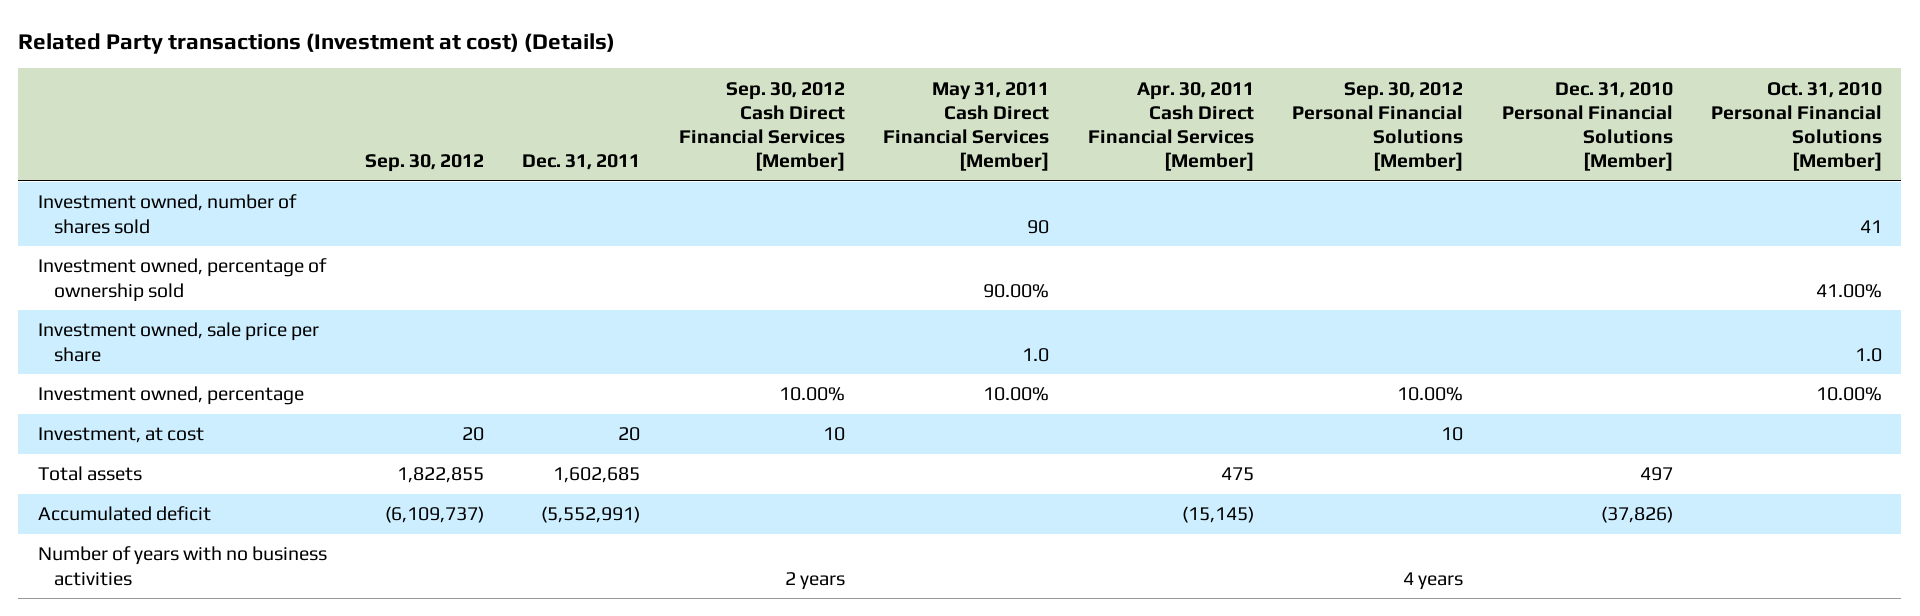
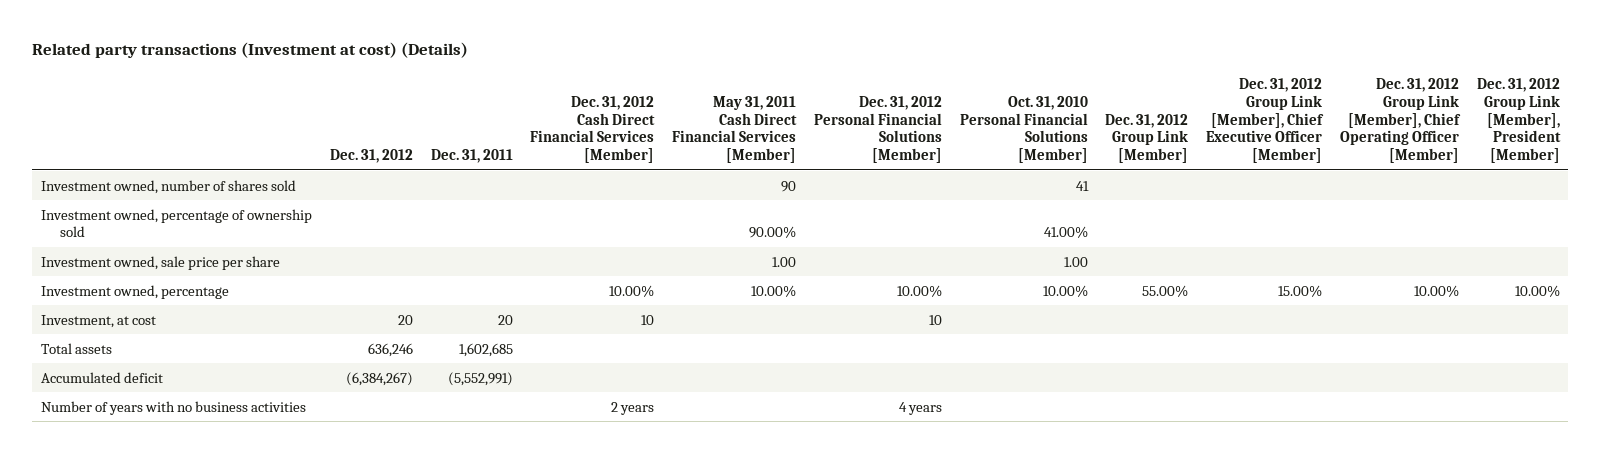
- Related Party transactions (Investment at cost) (Details)
+ Related party transactions (Investment at cost) (Details)
- | Sep. 30, 2012 | Dec. 31, 2011 | Sep. 30, 2012 Cash Direct Financial Services [Member] | May 31, 2011 Cash Direct Financial Services [Member] | Apr. 30, 2011 Cash Direct Financial Services [Member] | Sep. 30, 2012 Personal Financial Solutions [Member] | Dec. 31, 2010 Personal Financial Solutions [Member] | Oct. 31, 2010 Personal Financial Solutions [Member]
+ | Dec. 31, 2012 | Dec. 31, 2011 | Dec. 31, 2012 Cash Direct Financial Services [Member] | May 31, 2011 Cash Direct Financial Services [Member] | Dec. 31, 2012 Personal Financial Solutions [Member] | Oct. 31, 2010 Personal Financial Solutions [Member] | Dec. 31, 2012 Group Link [Member] | Dec. 31, 2012 Group Link [Member], Chief Executive Officer [Member] | Dec. 31, 2012 Group Link [Member], Chief Operating Officer [Member] | Dec. 31, 2012 Group Link [Member], President [Member]
- Investment owned, sale price per share | | | | 1.0 | | | | 1.0
+ Investment owned, sale price per share | | | | 1.00 | | 1.00 | | | |

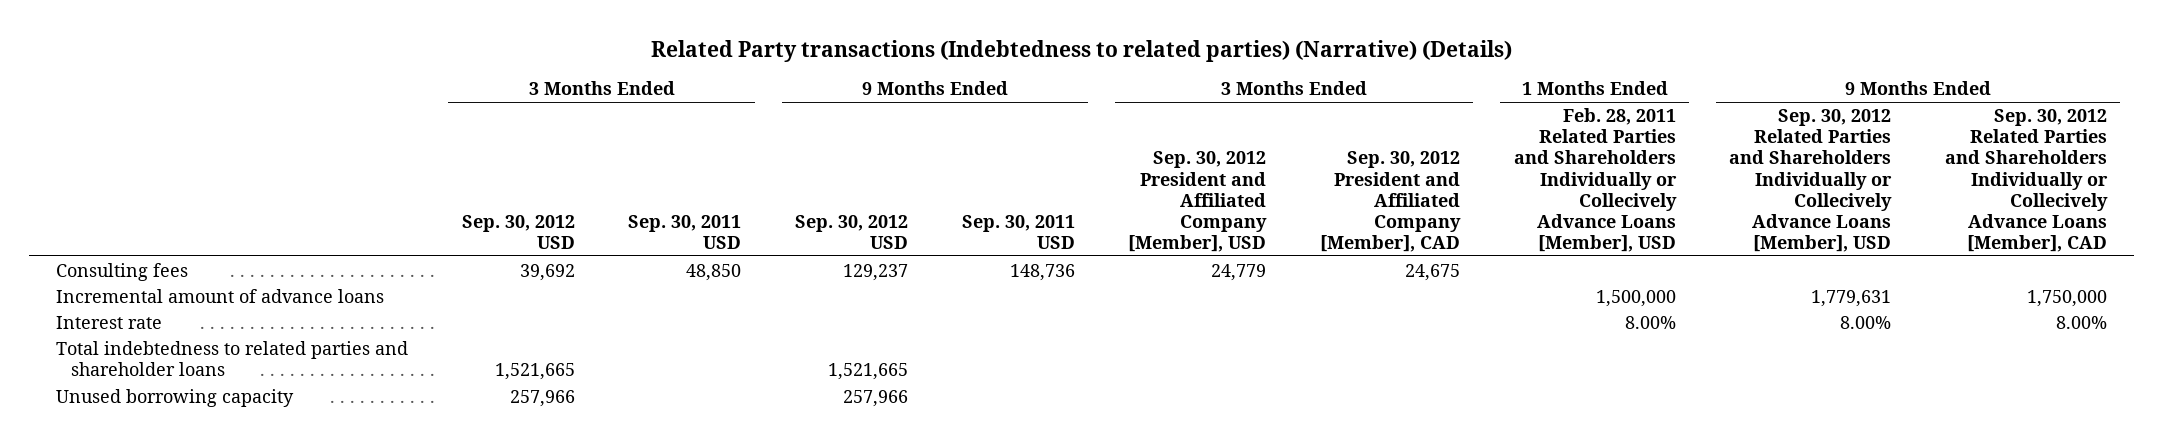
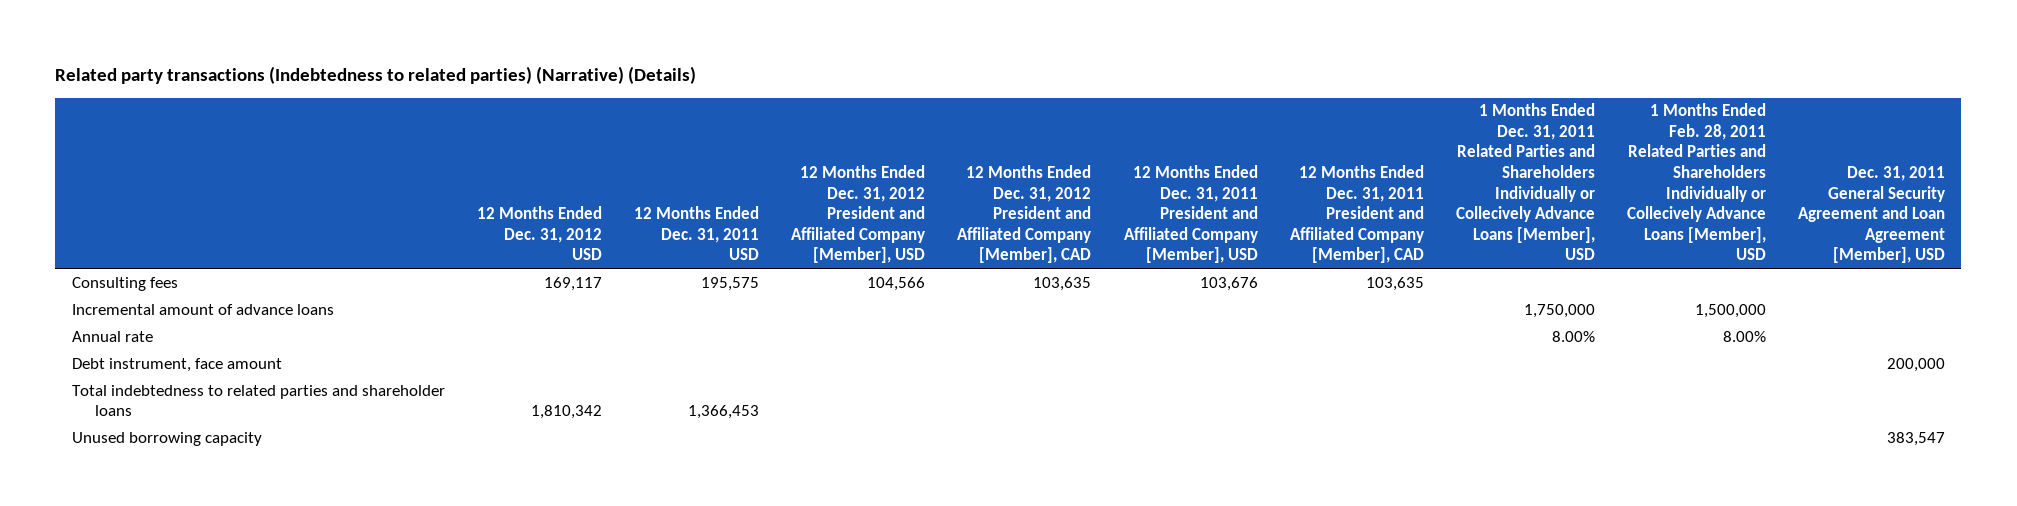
- Related Party transactions (Indebtedness to related parties) (Narrative) (Details)
+ Related party transactions (Indebtedness to related parties) (Narrative) (Details)
- | 3 Months Ended Sep. 30, 2012 USD | 3 Months Ended Sep. 30, 2011 USD | 9 Months Ended Sep. 30, 2012 USD | 9 Months Ended Sep. 30, 2011 USD | 3 Months Ended Sep. 30, 2012 President and Affiliated Company [Member], USD | 3 Months Ended Sep. 30, 2012 President and Affiliated Company [Member], CAD | 1 Months Ended Feb. 28, 2011 Related Parties and Shareholders Individually or Collecively Advance Loans [Member], USD | 9 Months Ended Sep. 30, 2012 Related Parties and Shareholders Individually or Collecively Advance Loans [Member], USD | 9 Months Ended Sep. 30, 2012 Related Parties and Shareholders Individually or Collecively Advance Loans [Member], CAD
+ | 12 Months Ended Dec. 31, 2012 USD | 12 Months Ended Dec. 31, 2011 USD | 12 Months Ended Dec. 31, 2012 President and Affiliated Company [Member], USD | 12 Months Ended Dec. 31, 2012 President and Affiliated Company [Member], CAD | 12 Months Ended Dec. 31, 2011 President and Affiliated Company [Member], USD | 12 Months Ended Dec. 31, 2011 President and Affiliated Company [Member], CAD | 1 Months Ended Dec. 31, 2011 Related Parties and Shareholders Individually or Collecively Advance Loans [Member], USD | 1 Months Ended Feb. 28, 2011 Related Parties and Shareholders Individually or Collecively Advance Loans [Member], USD | Dec. 31, 2011 General Security Agreement and Loan Agreement [Member], USD
- Interest rate | | | | | | | 8.00% | 8.00% | 8.00%
+ Annual rate | | | | | | | 8.00% | 8.00% |
+ Debt instrument, face amount | | | | | | | | | 200,000

